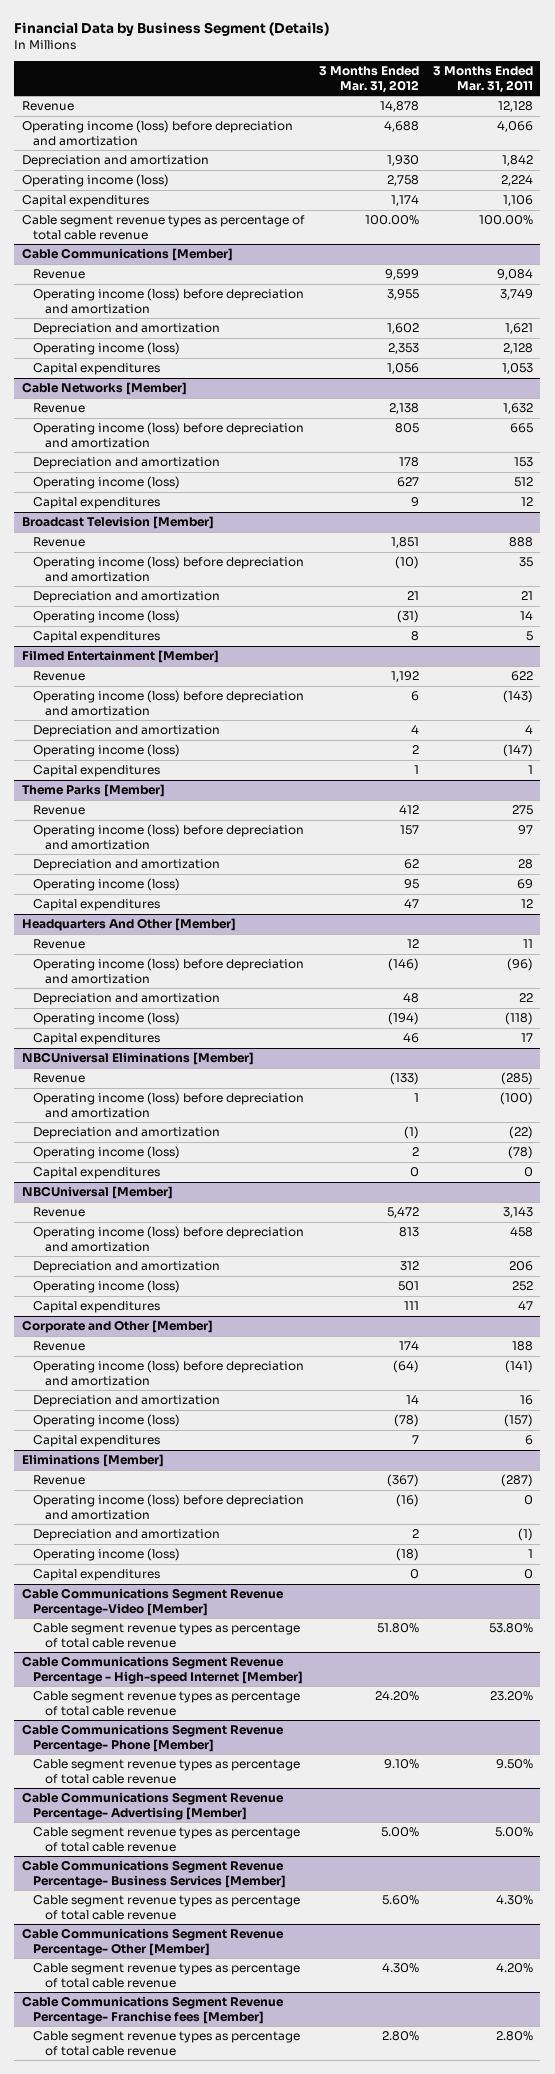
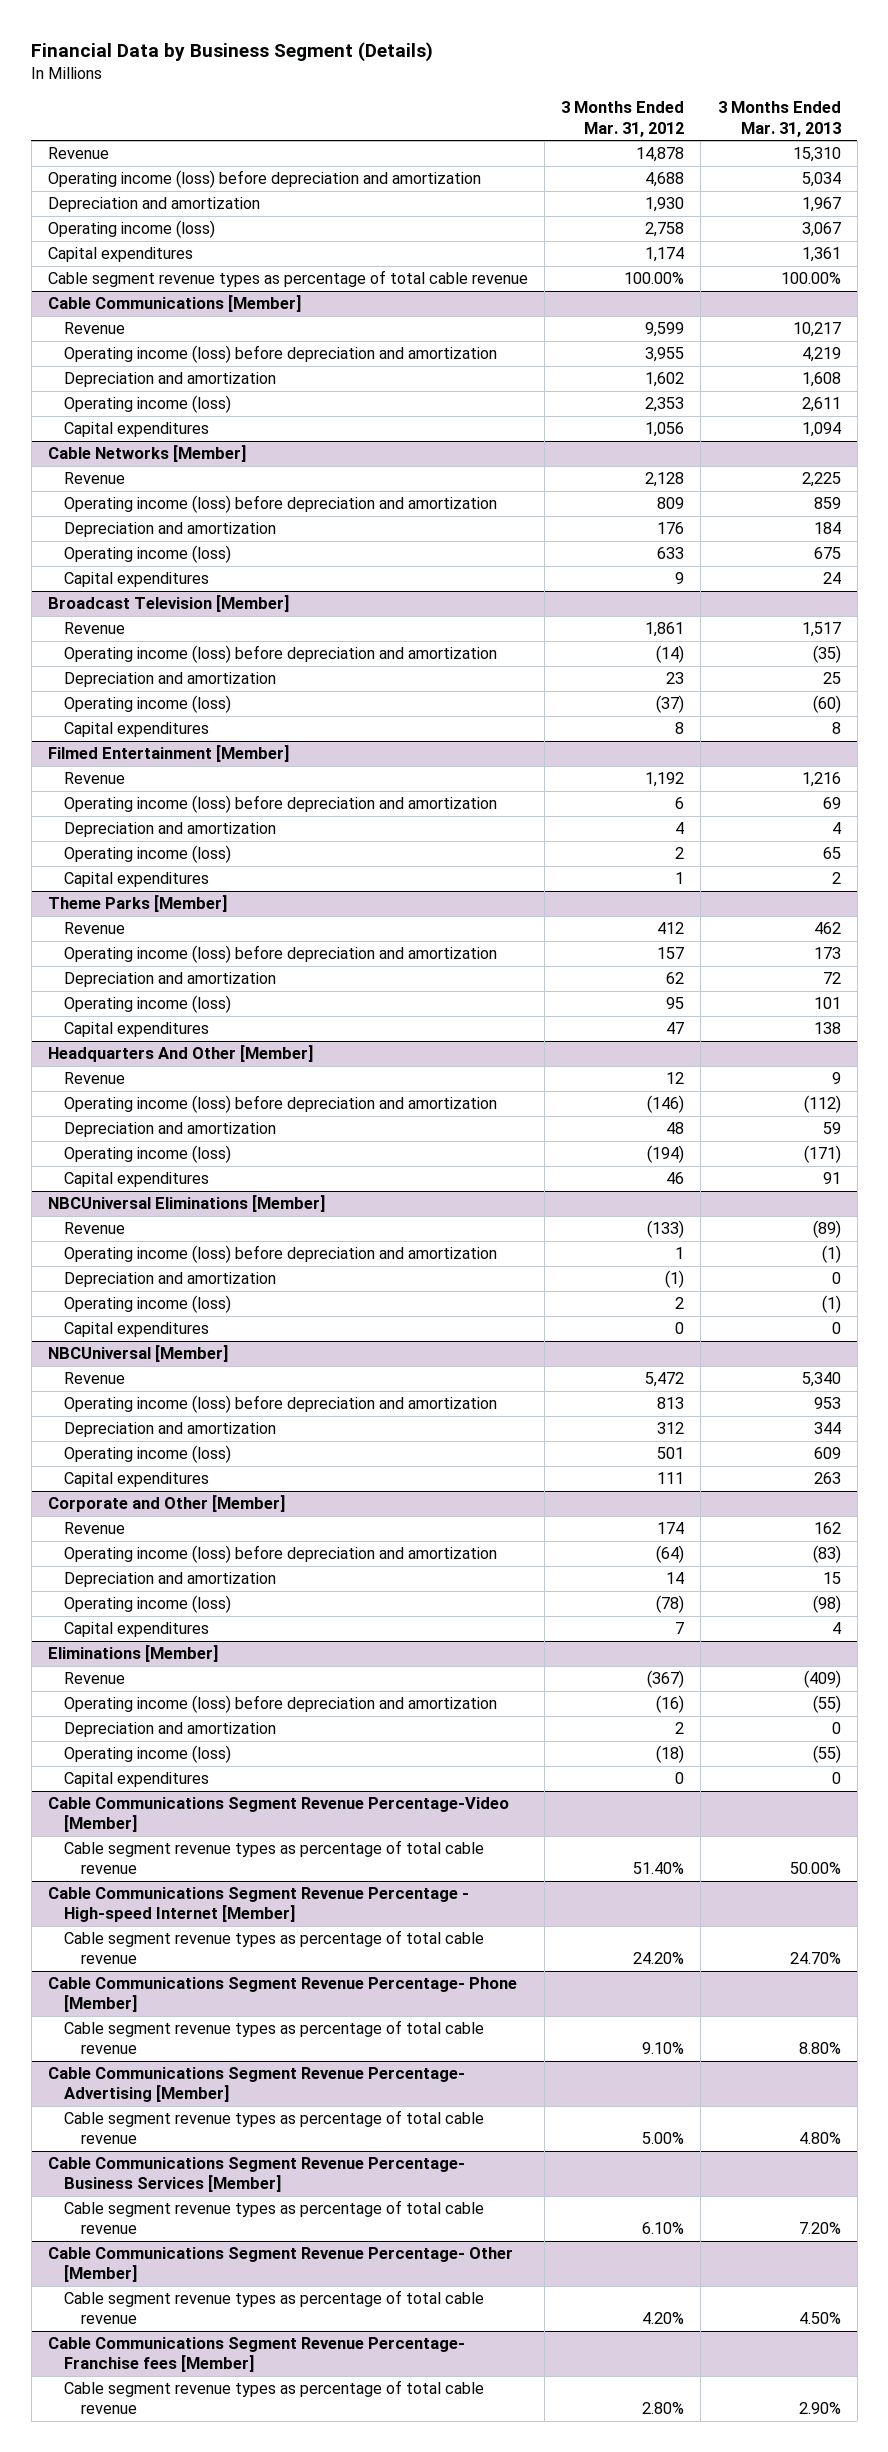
- | 3 Months Ended Mar. 31, 2012 | 3 Months Ended Mar. 31, 2011
+ | 3 Months Ended Mar. 31, 2012 | 3 Months Ended Mar. 31, 2013
@ Cable Networks [Member]
- Revenue | 2,138 | 1,632
- Operating income (loss) before depreciation and amortization | 805 | 665
- Depreciation and amortization | 178 | 153
- Operating income (loss) | 627 | 512
+ Revenue | 2,128 | 2,225
+ Operating income (loss) before depreciation and amortization | 809 | 859
+ Depreciation and amortization | 176 | 184
+ Operating income (loss) | 633 | 675
@ Broadcast Television [Member]
- Revenue | 1,851 | 888
- Operating income (loss) before depreciation and amortization | (10) | 35
- Depreciation and amortization | 21 | 21
- Operating income (loss) | (31) | 14
+ Revenue | 1,861 | 1,517
+ Operating income (loss) before depreciation and amortization | (14) | (35)
+ Depreciation and amortization | 23 | 25
+ Operating income (loss) | (37) | (60)
@ Cable Communications Segment Revenue Percentage-Video [Member]
- Cable segment revenue types as percentage of total cable revenue | 51.80% | 53.80%
+ Cable segment revenue types as percentage of total cable revenue | 51.40% | 50.00%
@ Cable Communications Segment Revenue Percentage- Business Services [Member]
- Cable segment revenue types as percentage of total cable revenue | 5.60% | 4.30%
+ Cable segment revenue types as percentage of total cable revenue | 6.10% | 7.20%
@ Cable Communications Segment Revenue Percentage- Other [Member]
- Cable segment revenue types as percentage of total cable revenue | 4.30% | 4.20%
+ Cable segment revenue types as percentage of total cable revenue | 4.20% | 4.50%

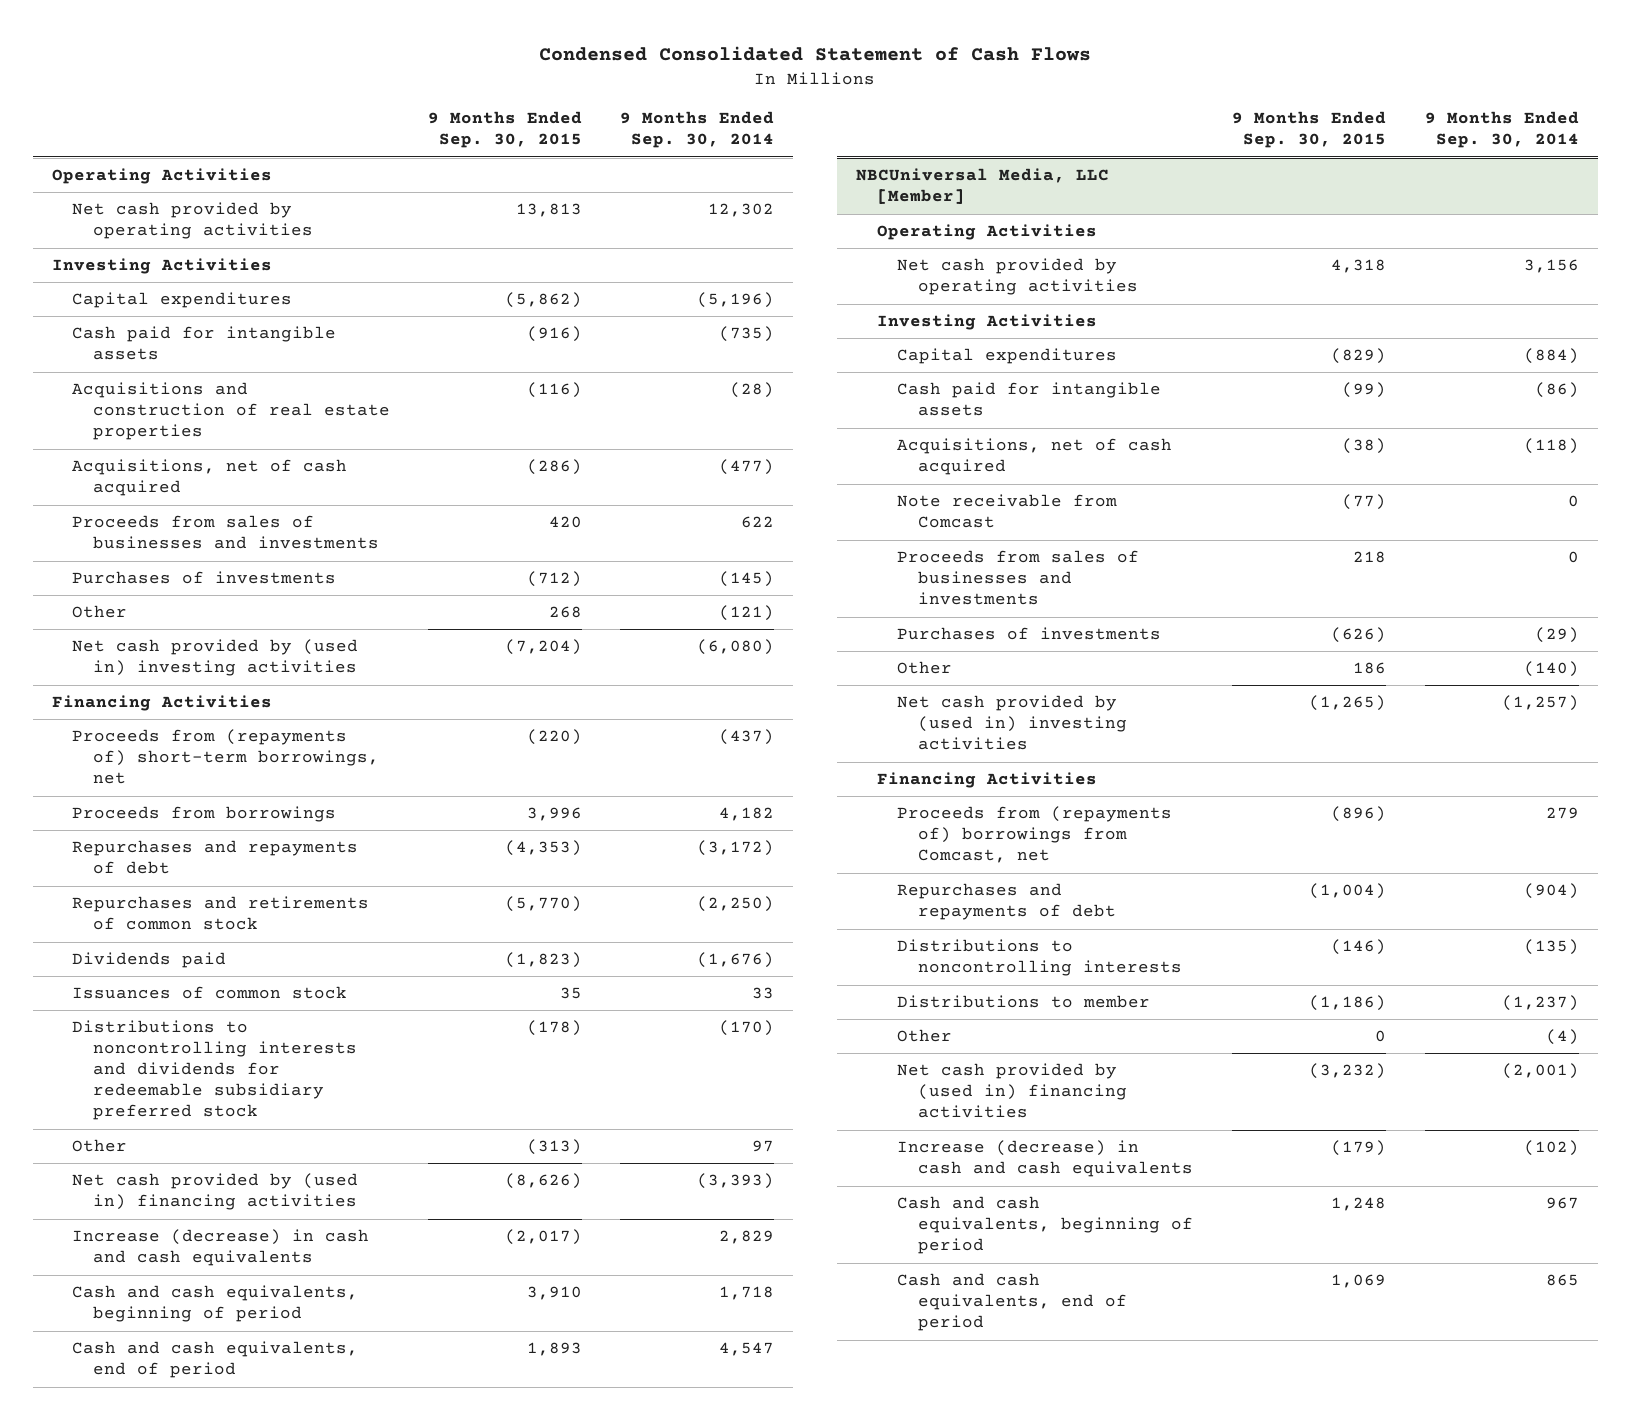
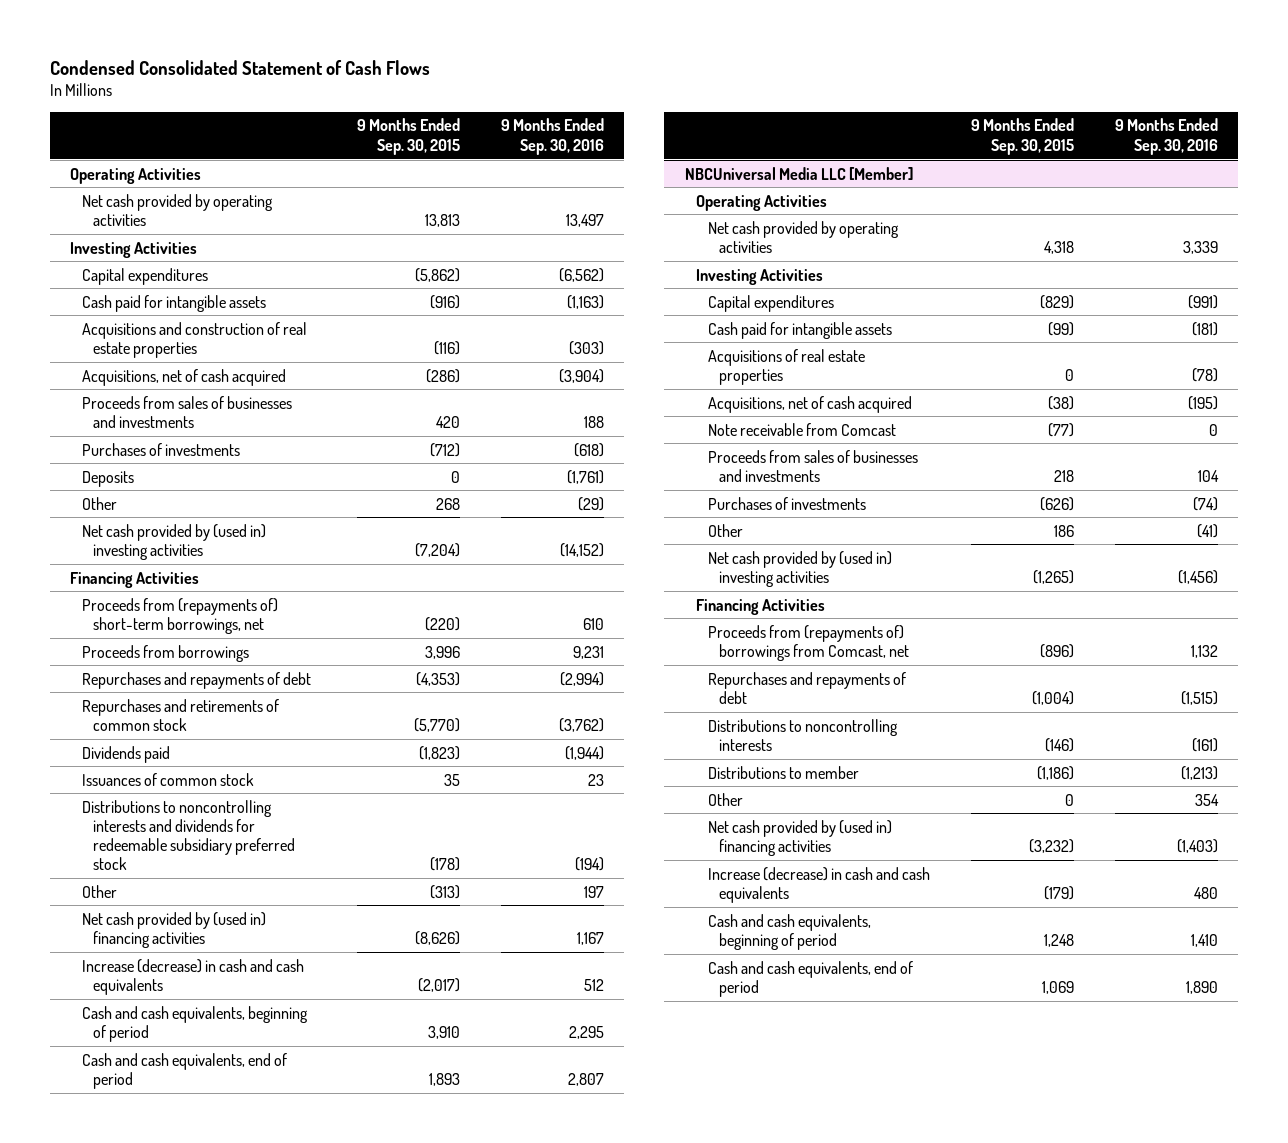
- | 9 Months Ended Sep. 30, 2015 | 9 Months Ended Sep. 30, 2014
+ | 9 Months Ended Sep. 30, 2015 | 9 Months Ended Sep. 30, 2016
+ Deposits | 0 | (1,761)
- NBCUniversal Media, LLC [Member]
+ NBCUniversal Media LLC [Member]
+ Acquisitions of real estate properties | 0 | (78)

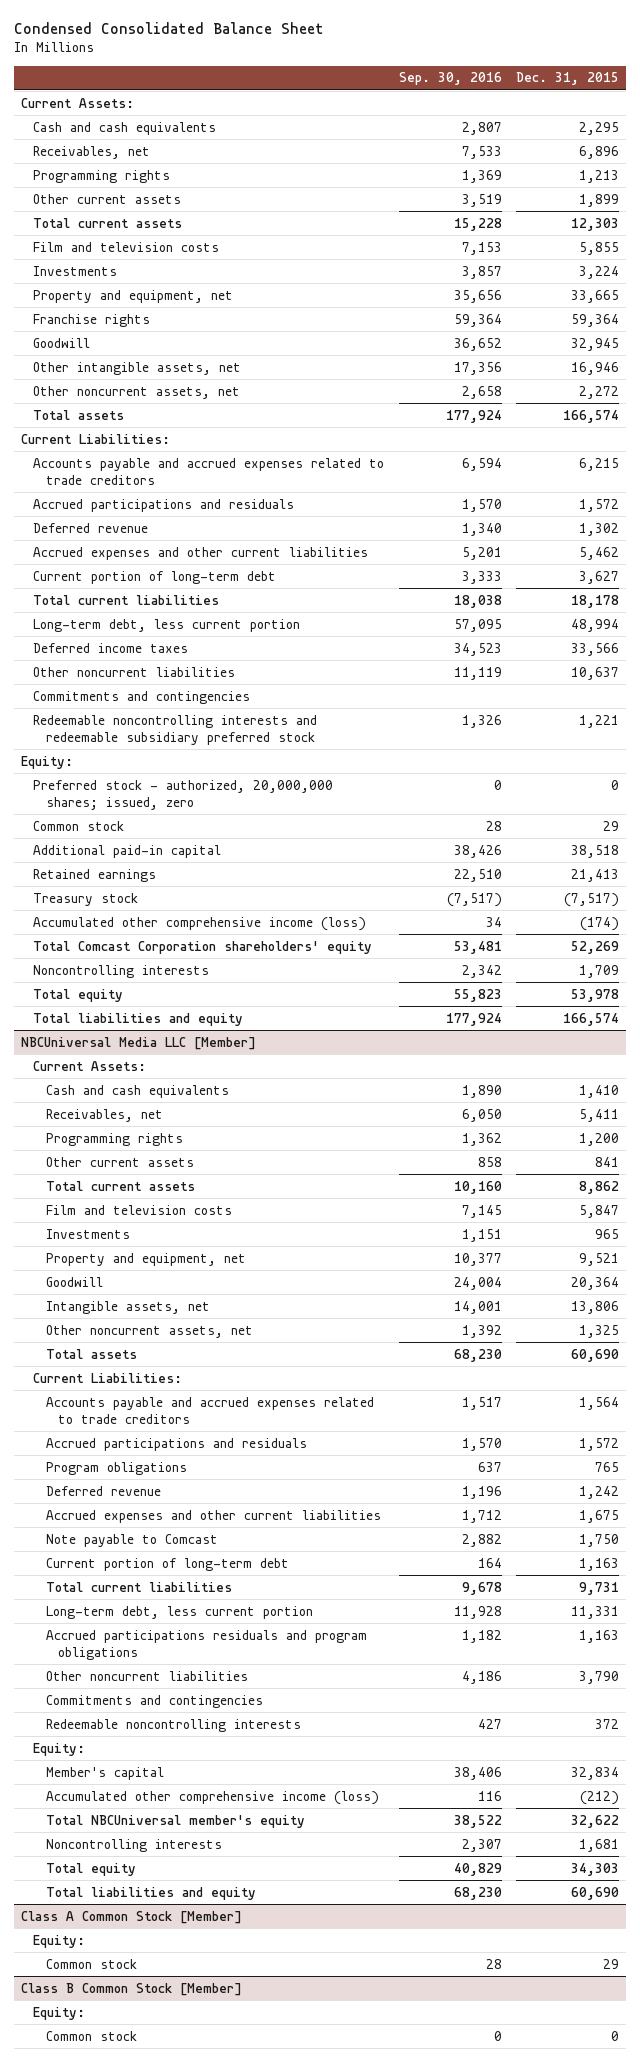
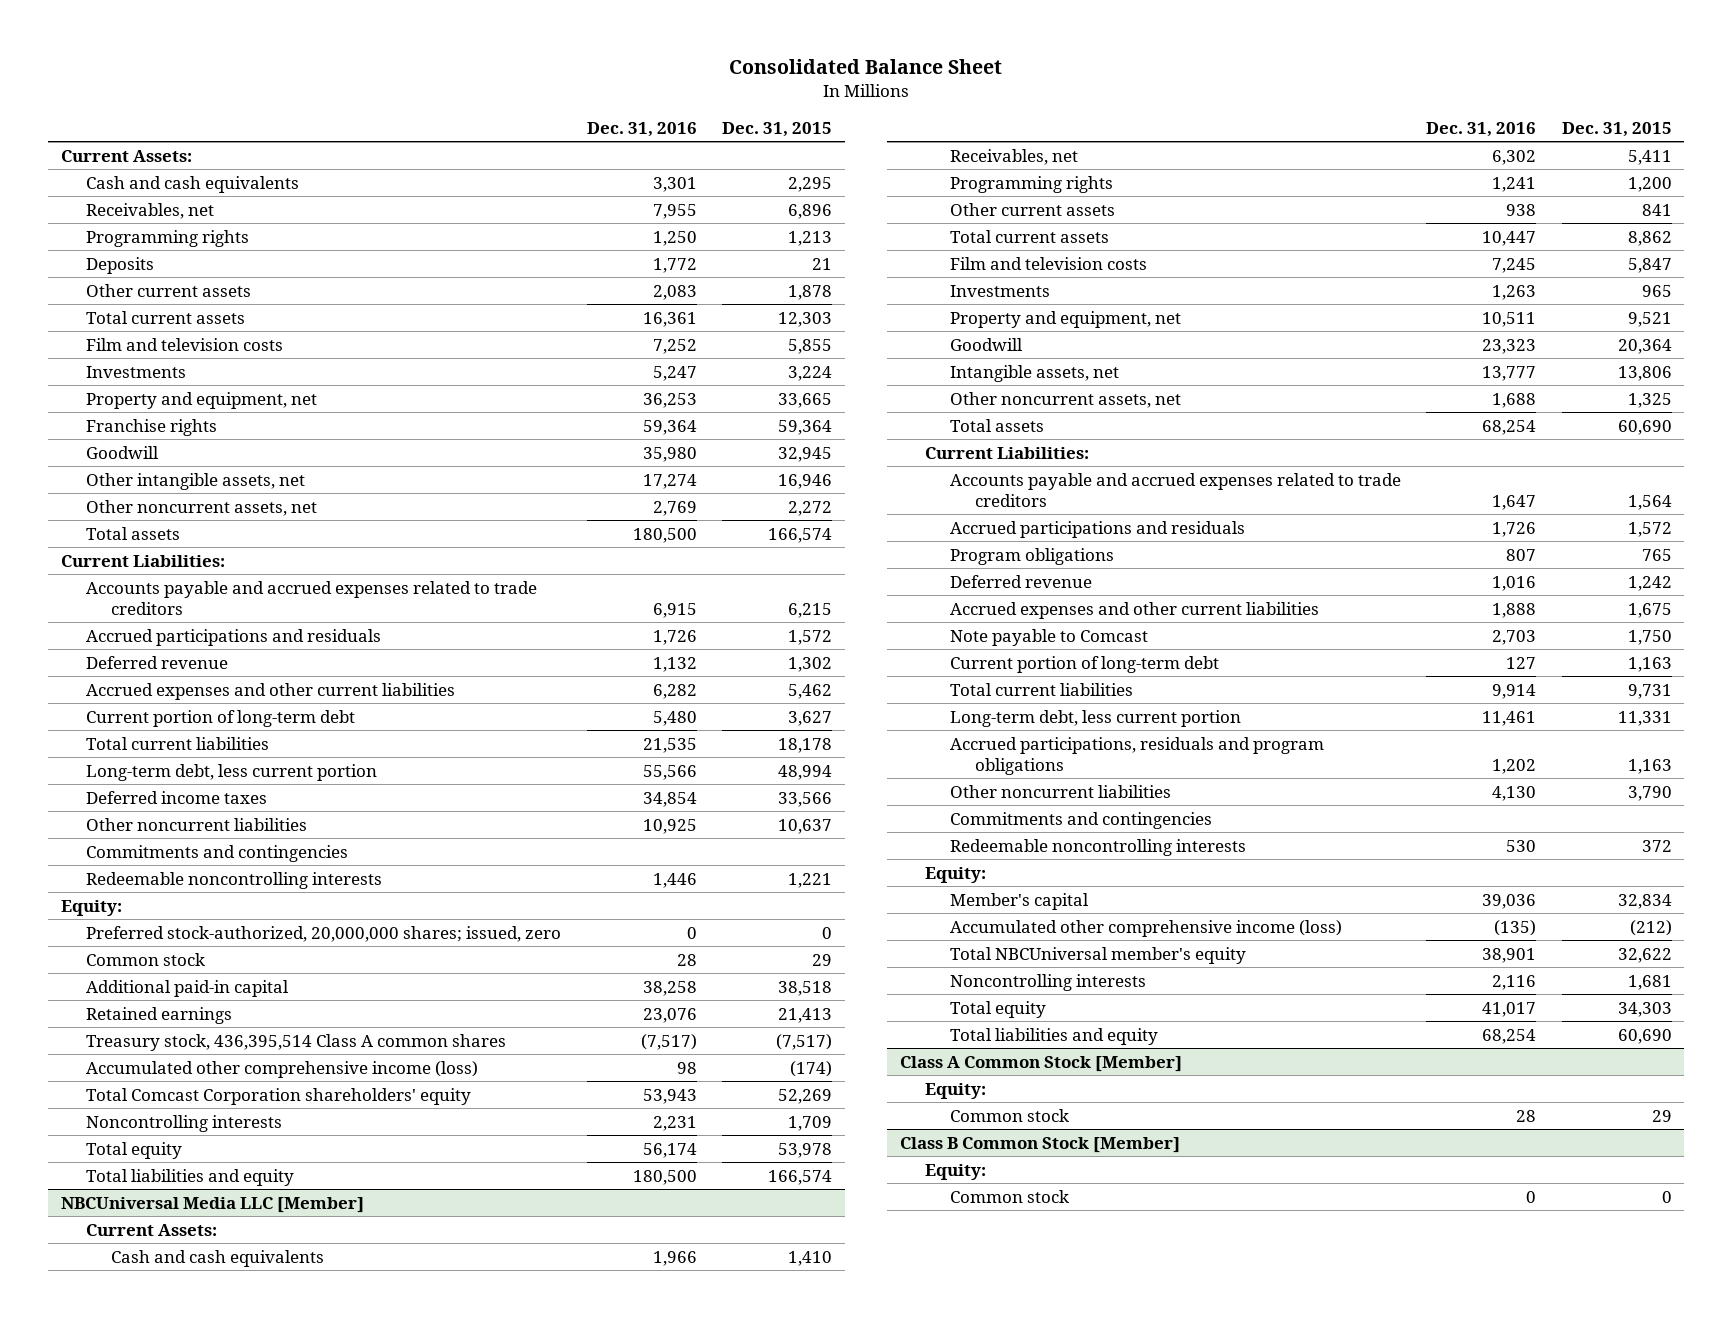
- Condensed Consolidated Balance Sheet
+ Consolidated Balance Sheet
- | Sep. 30, 2016 | Dec. 31, 2015
+ | Dec. 31, 2016 | Dec. 31, 2015
- Other current assets | 3,519 | 1,899
+ Deposits | 1,772 | 21
+ Other current assets | 2,083 | 1,878
- Redeemable noncontrolling interests and redeemable subsidiary preferred stock | 1,326 | 1,221
+ Redeemable noncontrolling interests | 1,446 | 1,221
- Preferred stock - authorized, 20,000,000 shares; issued, zero | 0 | 0
+ Preferred stock-authorized, 20,000,000 shares; issued, zero | 0 | 0
- Treasury stock | (7,517) | (7,517)
+ Treasury stock, 436,395,514 Class A common shares | (7,517) | (7,517)
@ NBCUniversal Media LLC [Member]
- Accrued participations residuals and program obligations | 1,182 | 1,163
+ Accrued participations, residuals and program obligations | 1,202 | 1,163

